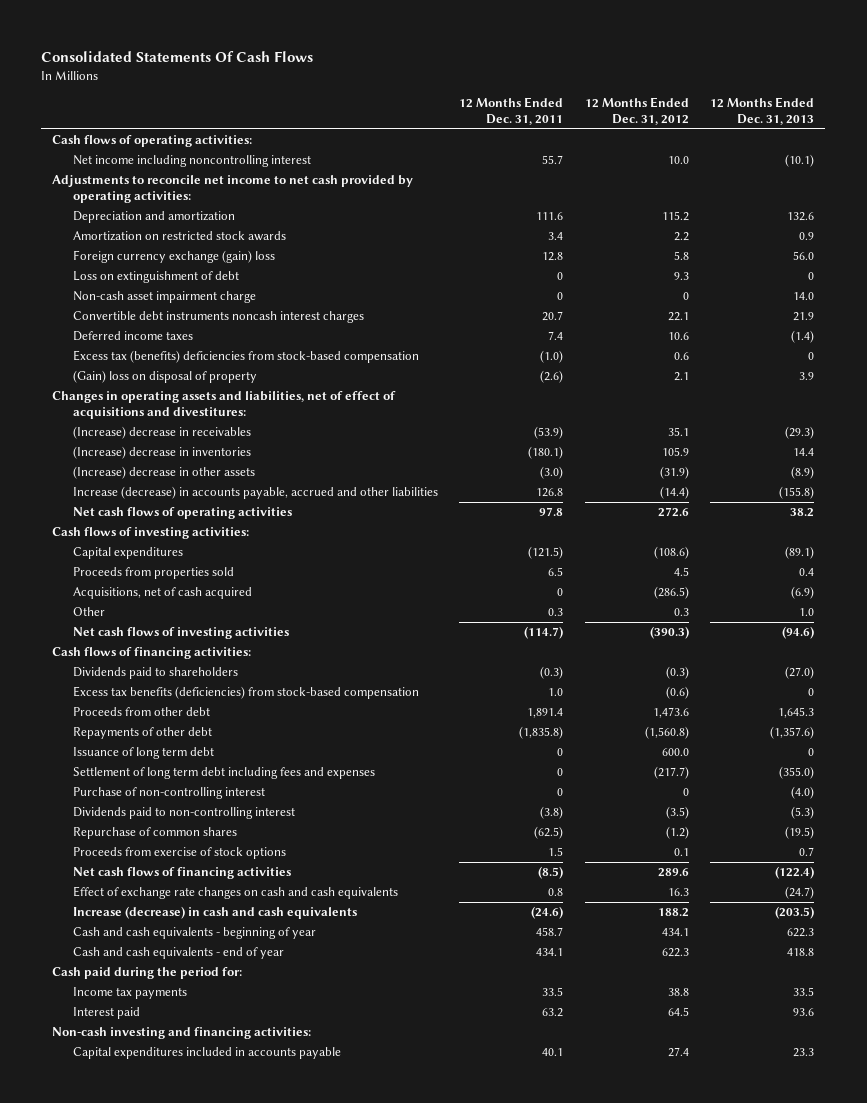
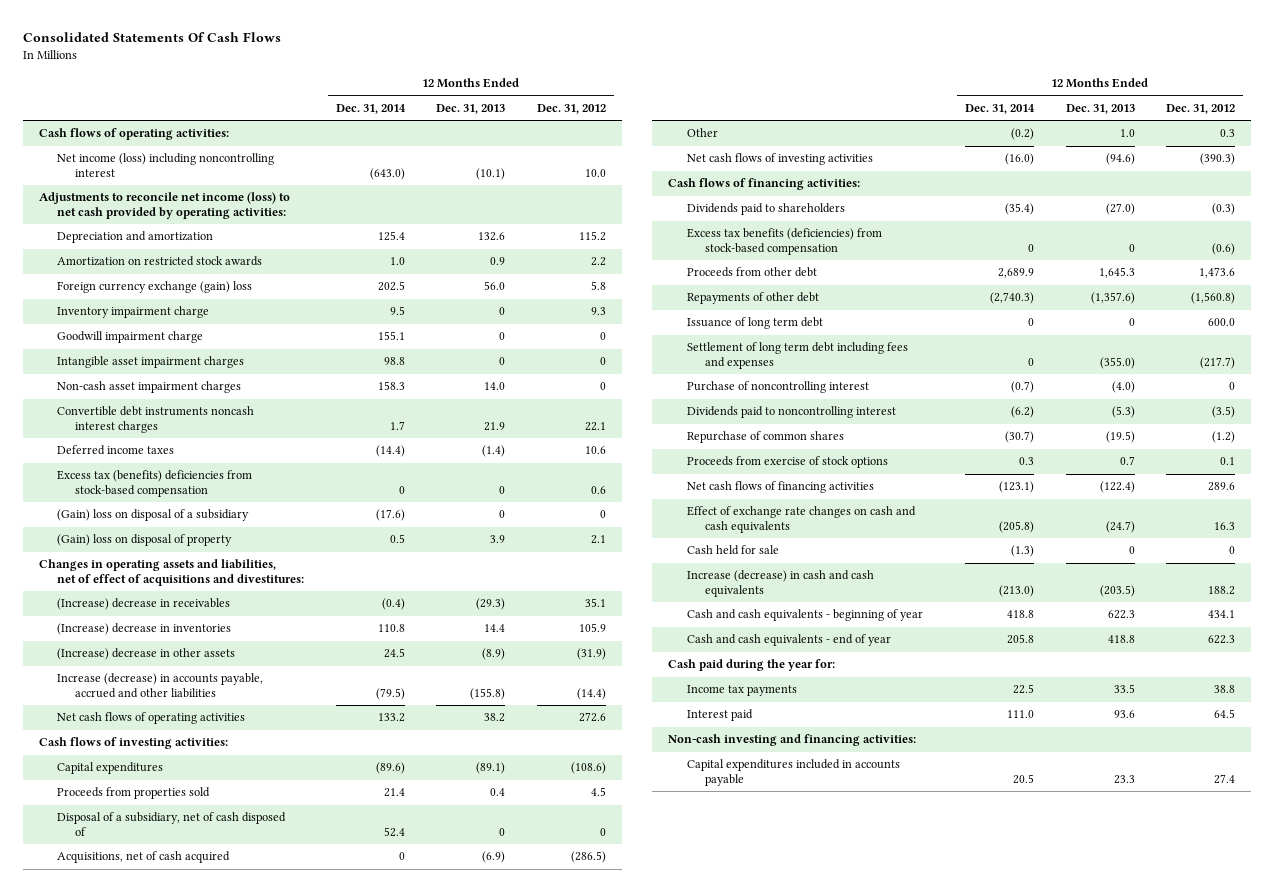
- | 12 Months Ended Dec. 31, 2011 | 12 Months Ended Dec. 31, 2012 | 12 Months Ended Dec. 31, 2013
+ | 12 Months Ended Dec. 31, 2014 | 12 Months Ended Dec. 31, 2013 | 12 Months Ended Dec. 31, 2012
- Net income including noncontrolling interest | 55.7 | 10.0 | (10.1)
- Adjustments to reconcile net income to net cash provided by operating activities:
+ Net income (loss) including noncontrolling interest | (643.0) | (10.1) | 10.0
+ Adjustments to reconcile net income (loss) to net cash provided by operating activities:
- Loss on extinguishment of debt | 0 | 9.3 | 0
- Non-cash asset impairment charge | 0 | 0 | 14.0
+ Inventory impairment charge | 9.5 | 0 | 9.3
+ Goodwill impairment charge | 155.1 | 0 | 0
+ Intangible asset impairment charges | 98.8 | 0 | 0
+ Non-cash asset impairment charges | 158.3 | 14.0 | 0
+ (Gain) loss on disposal of a subsidiary | (17.6) | 0 | 0
+ Disposal of a subsidiary, net of cash disposed of | 52.4 | 0 | 0
- Purchase of non-controlling interest | 0 | 0 | (4.0)
- Dividends paid to non-controlling interest | (3.8) | (3.5) | (5.3)
+ Purchase of noncontrolling interest | (0.7) | (4.0) | 0
+ Dividends paid to noncontrolling interest | (6.2) | (5.3) | (3.5)
+ Cash held for sale | (1.3) | 0 | 0
- Cash paid during the period for:
+ Cash paid during the year for:

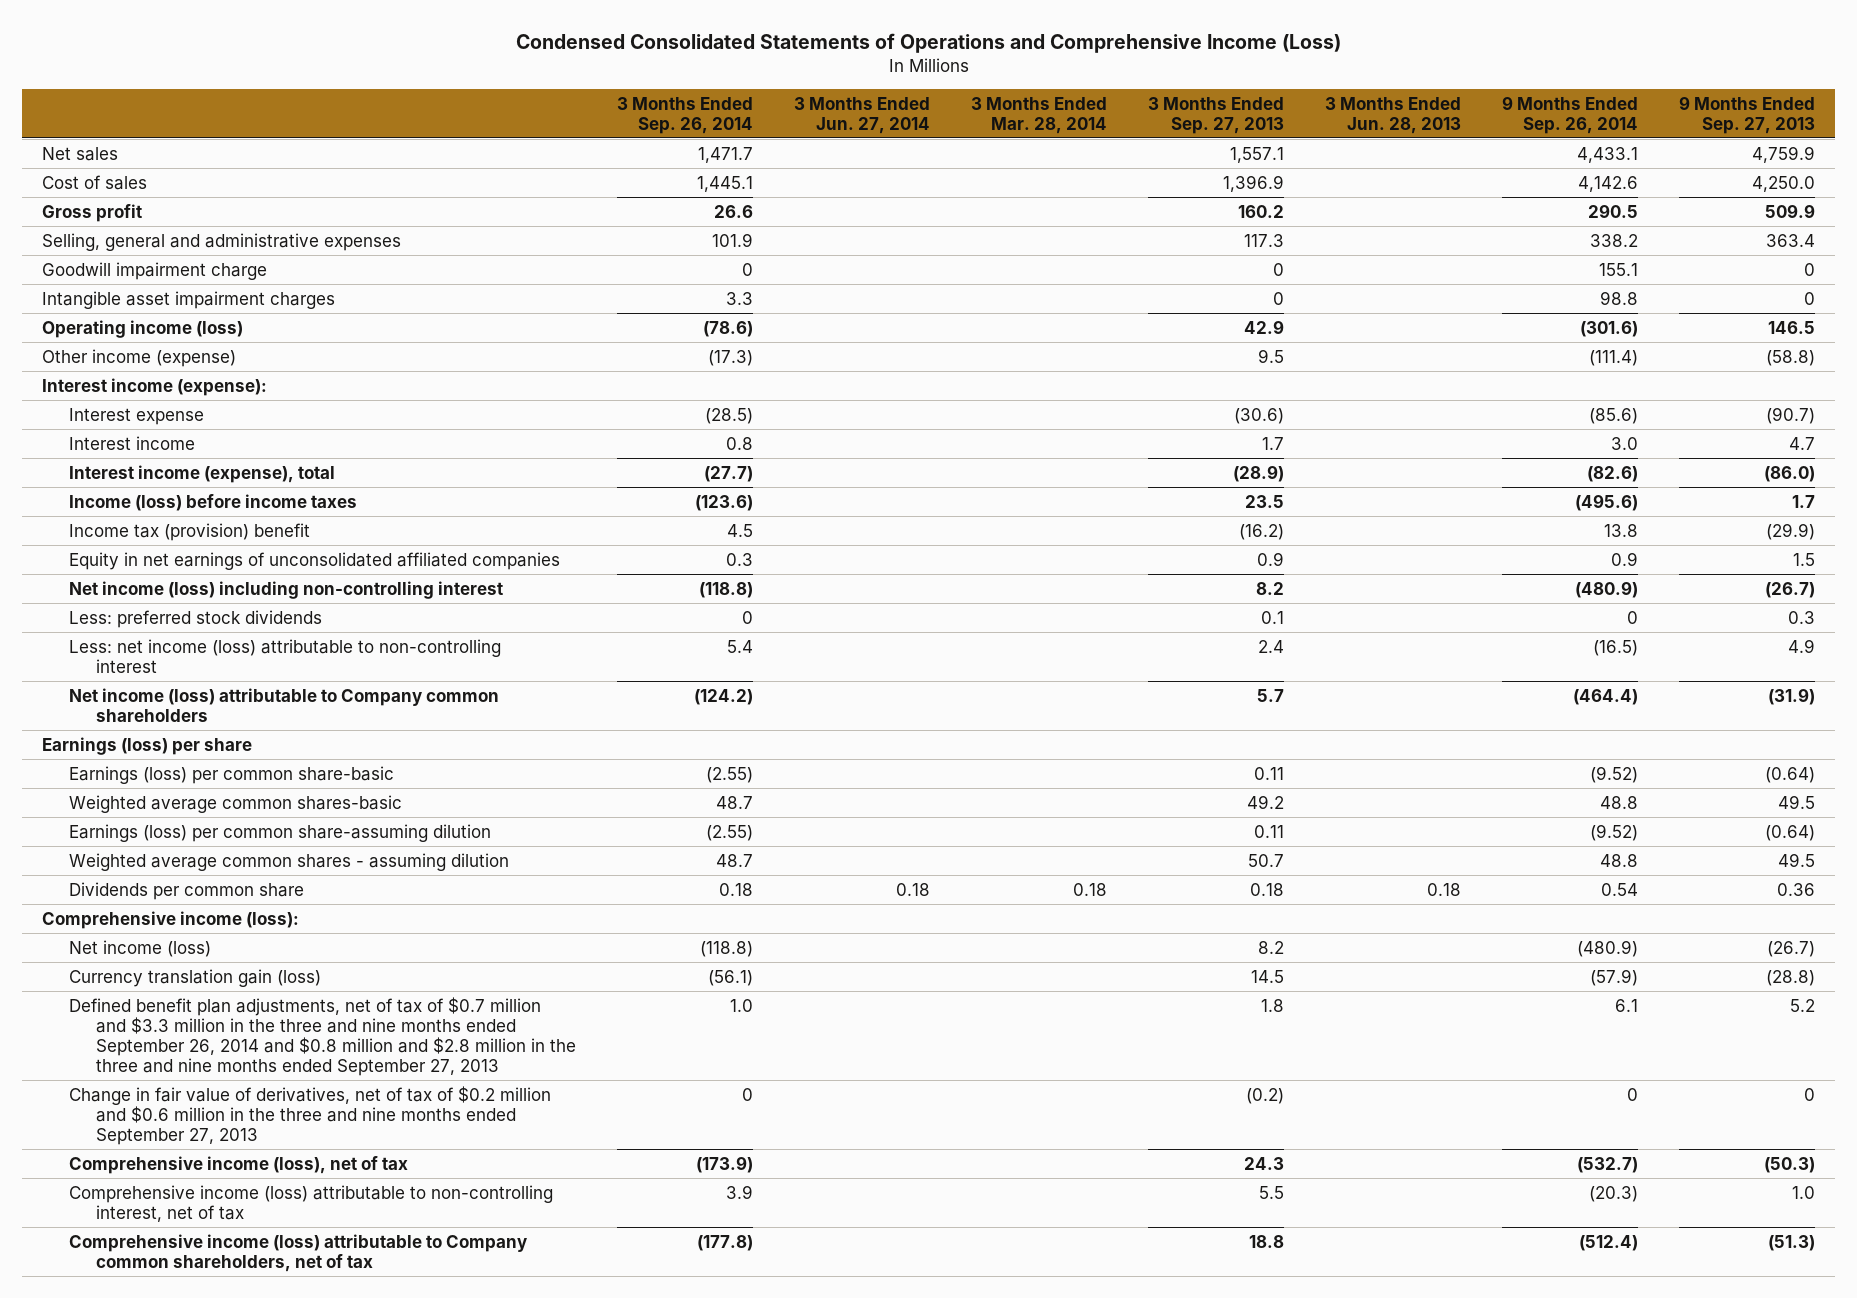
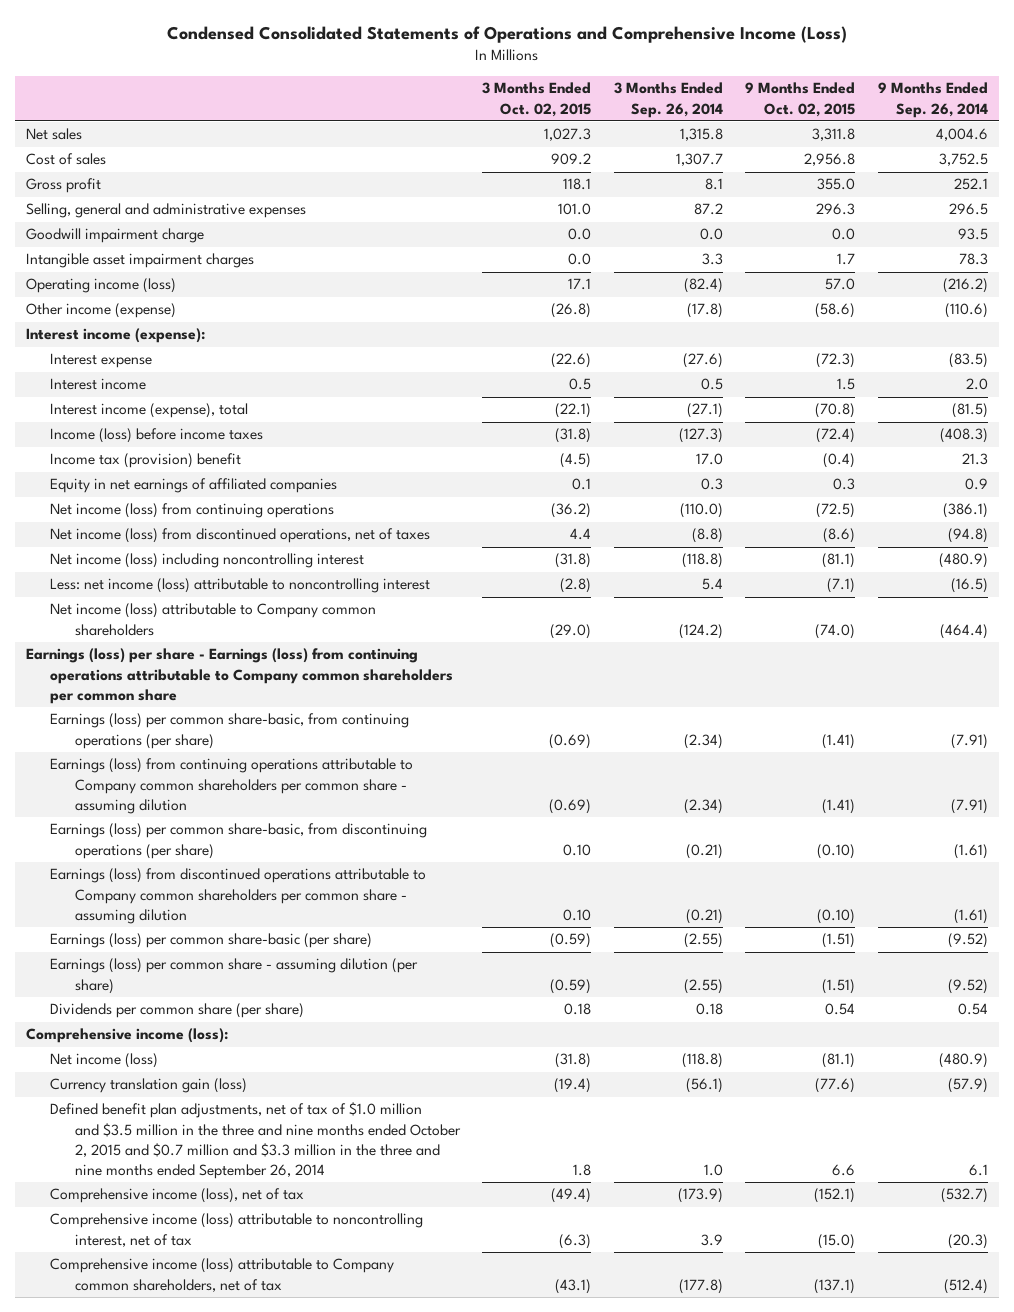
- | 3 Months Ended Sep. 26, 2014 | 3 Months Ended Jun. 27, 2014 | 3 Months Ended Mar. 28, 2014 | 3 Months Ended Sep. 27, 2013 | 3 Months Ended Jun. 28, 2013 | 9 Months Ended Sep. 26, 2014 | 9 Months Ended Sep. 27, 2013
+ | 3 Months Ended Oct. 02, 2015 | 3 Months Ended Sep. 26, 2014 | 9 Months Ended Oct. 02, 2015 | 9 Months Ended Sep. 26, 2014
- Net sales | 1,471.7 | | | 1,557.1 | | 4,433.1 | 4,759.9
- Cost of sales | 1,445.1 | | | 1,396.9 | | 4,142.6 | 4,250.0
- Gross profit | 26.6 | | | 160.2 | | 290.5 | 509.9
- Selling, general and administrative expenses | 101.9 | | | 117.3 | | 338.2 | 363.4
- Goodwill impairment charge | 0 | | | 0 | | 155.1 | 0
- Intangible asset impairment charges | 3.3 | | | 0 | | 98.8 | 0
- Operating income (loss) | (78.6) | | | 42.9 | | (301.6) | 146.5
- Other income (expense) | (17.3) | | | 9.5 | | (111.4) | (58.8)
+ Net sales | 1,027.3 | 1,315.8 | 3,311.8 | 4,004.6
+ Cost of sales | 909.2 | 1,307.7 | 2,956.8 | 3,752.5
+ Gross profit | 118.1 | 8.1 | 355.0 | 252.1
+ Selling, general and administrative expenses | 101.0 | 87.2 | 296.3 | 296.5
+ Goodwill impairment charge | 0.0 | 0.0 | 0.0 | 93.5
+ Intangible asset impairment charges | 0.0 | 3.3 | 1.7 | 78.3
+ Operating income (loss) | 17.1 | (82.4) | 57.0 | (216.2)
+ Other income (expense) | (26.8) | (17.8) | (58.6) | (110.6)
- Interest expense | (28.5) | | | (30.6) | | (85.6) | (90.7)
- Interest income | 0.8 | | | 1.7 | | 3.0 | 4.7
- Interest income (expense), total | (27.7) | | | (28.9) | | (82.6) | (86.0)
- Income (loss) before income taxes | (123.6) | | | 23.5 | | (495.6) | 1.7
- Income tax (provision) benefit | 4.5 | | | (16.2) | | 13.8 | (29.9)
- Equity in net earnings of unconsolidated affiliated companies | 0.3 | | | 0.9 | | 0.9 | 1.5
- Net income (loss) including non-controlling interest | (118.8) | | | 8.2 | | (480.9) | (26.7)
- Less: preferred stock dividends | 0 | | | 0.1 | | 0 | 0.3
- Less: net income (loss) attributable to non-controlling interest | 5.4 | | | 2.4 | | (16.5) | 4.9
+ Interest expense | (22.6) | (27.6) | (72.3) | (83.5)
+ Interest income | 0.5 | 0.5 | 1.5 | 2.0
+ Interest income (expense), total | (22.1) | (27.1) | (70.8) | (81.5)
+ Income (loss) before income taxes | (31.8) | (127.3) | (72.4) | (408.3)
+ Income tax (provision) benefit | (4.5) | 17.0 | (0.4) | 21.3
+ Equity in net earnings of affiliated companies | 0.1 | 0.3 | 0.3 | 0.9
+ Net income (loss) from continuing operations | (36.2) | (110.0) | (72.5) | (386.1)
+ Net income (loss) from discontinued operations, net of taxes | 4.4 | (8.8) | (8.6) | (94.8)
+ Net income (loss) including noncontrolling interest | (31.8) | (118.8) | (81.1) | (480.9)
+ Less: net income (loss) attributable to noncontrolling interest | (2.8) | 5.4 | (7.1) | (16.5)
- Earnings (loss) per share
- Earnings (loss) per common share-basic | (2.55) | | | 0.11 | | (9.52) | (0.64)
- Weighted average common shares-basic | 48.7 | | | 49.2 | | 48.8 | 49.5
- Earnings (loss) per common share-assuming dilution | (2.55) | | | 0.11 | | (9.52) | (0.64)
- Weighted average common shares - assuming dilution | 48.7 | | | 50.7 | | 48.8 | 49.5
- Dividends per common share | 0.18 | 0.18 | 0.18 | 0.18 | 0.18 | 0.54 | 0.36
+ Earnings (loss) per share - Earnings (loss) from continuing operations attributable to Company common shareholders per common share
+ Earnings (loss) per common share-basic, from continuing operations (per share) | (0.69) | (2.34) | (1.41) | (7.91)
+ Earnings (loss) from continuing operations attributable to Company common shareholders per common share - assuming dilution | (0.69) | (2.34) | (1.41) | (7.91)
+ Earnings (loss) per common share-basic, from discontinuing operations (per share) | 0.10 | (0.21) | (0.10) | (1.61)
+ Earnings (loss) from discontinued operations attributable to Company common shareholders per common share - assuming dilution | 0.10 | (0.21) | (0.10) | (1.61)
+ Earnings (loss) per common share-basic (per share) | (0.59) | (2.55) | (1.51) | (9.52)
+ Earnings (loss) per common share - assuming dilution (per share) | (0.59) | (2.55) | (1.51) | (9.52)
+ Dividends per common share (per share) | 0.18 | 0.18 | 0.54 | 0.54
- Defined benefit plan adjustments, net of tax of $0.7 million and $3.3 million in the three and nine months ended September 26, 2014 and $0.8 million and $2.8 million in the three and nine months ended September 27, 2013 | 1.0 | | | 1.8 | | 6.1 | 5.2
- Change in fair value of derivatives, net of tax of $0.2 million and $0.6 million in the three and nine months ended September 27, 2013 | 0 | | | (0.2) | | 0 | 0
+ Defined benefit plan adjustments, net of tax of $1.0 million and $3.5 million in the three and nine months ended October 2, 2015 and $0.7 million and $3.3 million in the three and nine months ended September 26, 2014 | 1.8 | 1.0 | 6.6 | 6.1
- Comprehensive income (loss) attributable to non-controlling interest, net of tax | 3.9 | | | 5.5 | | (20.3) | 1.0
+ Comprehensive income (loss) attributable to noncontrolling interest, net of tax | (6.3) | 3.9 | (15.0) | (20.3)

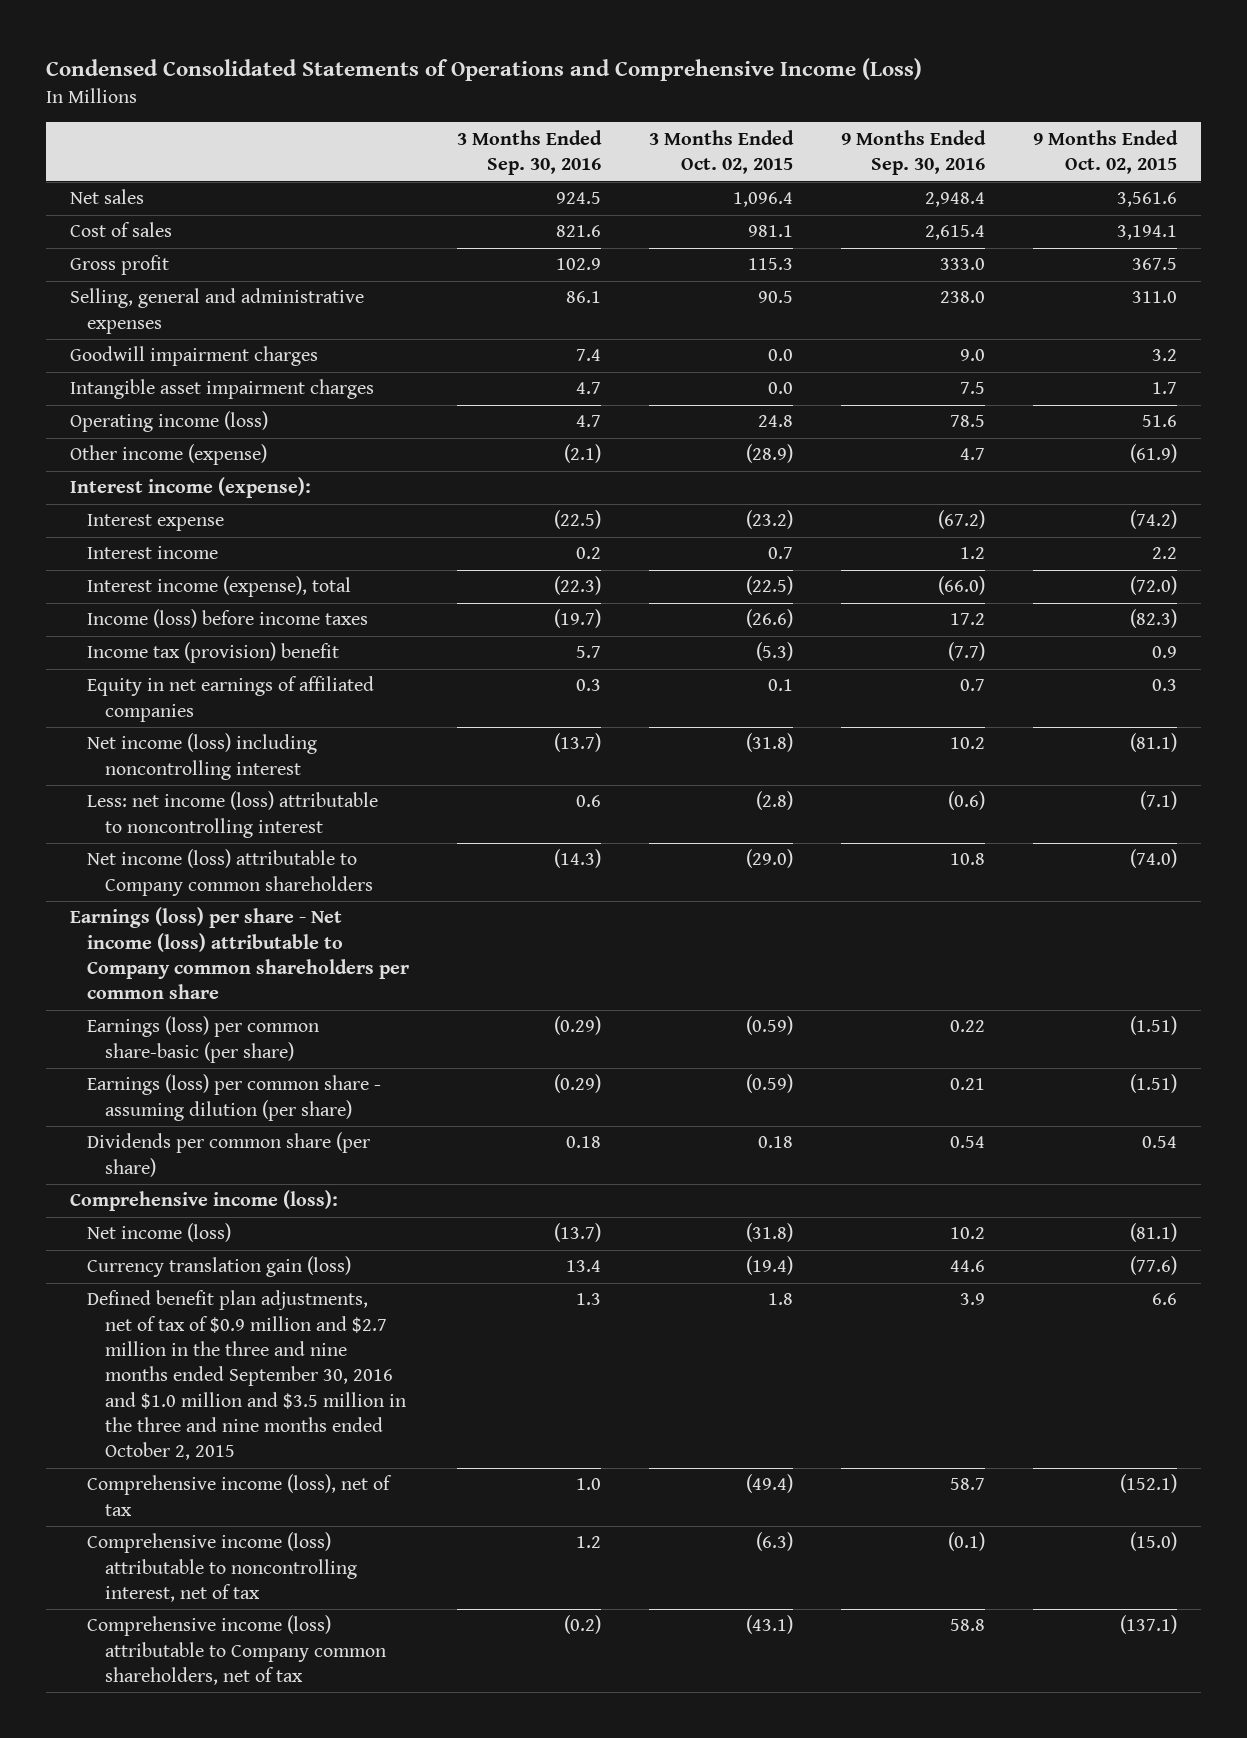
- | 3 Months Ended Oct. 02, 2015 | 3 Months Ended Sep. 26, 2014 | 9 Months Ended Oct. 02, 2015 | 9 Months Ended Sep. 26, 2014
+ | 3 Months Ended Sep. 30, 2016 | 3 Months Ended Oct. 02, 2015 | 9 Months Ended Sep. 30, 2016 | 9 Months Ended Oct. 02, 2015
- Net sales | 1,027.3 | 1,315.8 | 3,311.8 | 4,004.6
- Cost of sales | 909.2 | 1,307.7 | 2,956.8 | 3,752.5
- Gross profit | 118.1 | 8.1 | 355.0 | 252.1
- Selling, general and administrative expenses | 101.0 | 87.2 | 296.3 | 296.5
- Goodwill impairment charge | 0.0 | 0.0 | 0.0 | 93.5
+ Net sales | 924.5 | 1,096.4 | 2,948.4 | 3,561.6
+ Cost of sales | 821.6 | 981.1 | 2,615.4 | 3,194.1
+ Gross profit | 102.9 | 115.3 | 333.0 | 367.5
+ Selling, general and administrative expenses | 86.1 | 90.5 | 238.0 | 311.0
+ Goodwill impairment charges | 7.4 | 0.0 | 9.0 | 3.2
- Operating income (loss) | 17.1 | (82.4) | 57.0 | (216.2)
- Other income (expense) | (26.8) | (17.8) | (58.6) | (110.6)
+ Operating income (loss) | 4.7 | 24.8 | 78.5 | 51.6
+ Other income (expense) | (2.1) | (28.9) | 4.7 | (61.9)
- Interest expense | (22.6) | (27.6) | (72.3) | (83.5)
- Interest income | 0.5 | 0.5 | 1.5 | 2.0
- Interest income (expense), total | (22.1) | (27.1) | (70.8) | (81.5)
- Income (loss) before income taxes | (31.8) | (127.3) | (72.4) | (408.3)
- Income tax (provision) benefit | (4.5) | 17.0 | (0.4) | 21.3
+ Interest expense | (22.5) | (23.2) | (67.2) | (74.2)
+ Interest income | 0.2 | 0.7 | 1.2 | 2.2
+ Interest income (expense), total | (22.3) | (22.5) | (66.0) | (72.0)
+ Income (loss) before income taxes | (19.7) | (26.6) | 17.2 | (82.3)
+ Income tax (provision) benefit | 5.7 | (5.3) | (7.7) | 0.9
- Net income (loss) from continuing operations | (36.2) | (110.0) | (72.5) | (386.1)
- Net income (loss) from discontinued operations, net of taxes | 4.4 | (8.8) | (8.6) | (94.8)
- Earnings (loss) per share - Earnings (loss) from continuing operations attributable to Company common shareholders per common share
- Earnings (loss) per common share-basic, from continuing operations (per share) | (0.69) | (2.34) | (1.41) | (7.91)
- Earnings (loss) from continuing operations attributable to Company common shareholders per common share - assuming dilution | (0.69) | (2.34) | (1.41) | (7.91)
- Earnings (loss) per common share-basic, from discontinuing operations (per share) | 0.10 | (0.21) | (0.10) | (1.61)
- Earnings (loss) from discontinued operations attributable to Company common shareholders per common share - assuming dilution | 0.10 | (0.21) | (0.10) | (1.61)
+ Earnings (loss) per share - Net income (loss) attributable to Company common shareholders per common share
- Defined benefit plan adjustments, net of tax of $1.0 million and $3.5 million in the three and nine months ended October 2, 2015 and $0.7 million and $3.3 million in the three and nine months ended September 26, 2014 | 1.8 | 1.0 | 6.6 | 6.1
+ Defined benefit plan adjustments, net of tax of $0.9 million and $2.7 million in the three and nine months ended September 30, 2016 and $1.0 million and $3.5 million in the three and nine months ended October 2, 2015 | 1.3 | 1.8 | 3.9 | 6.6

